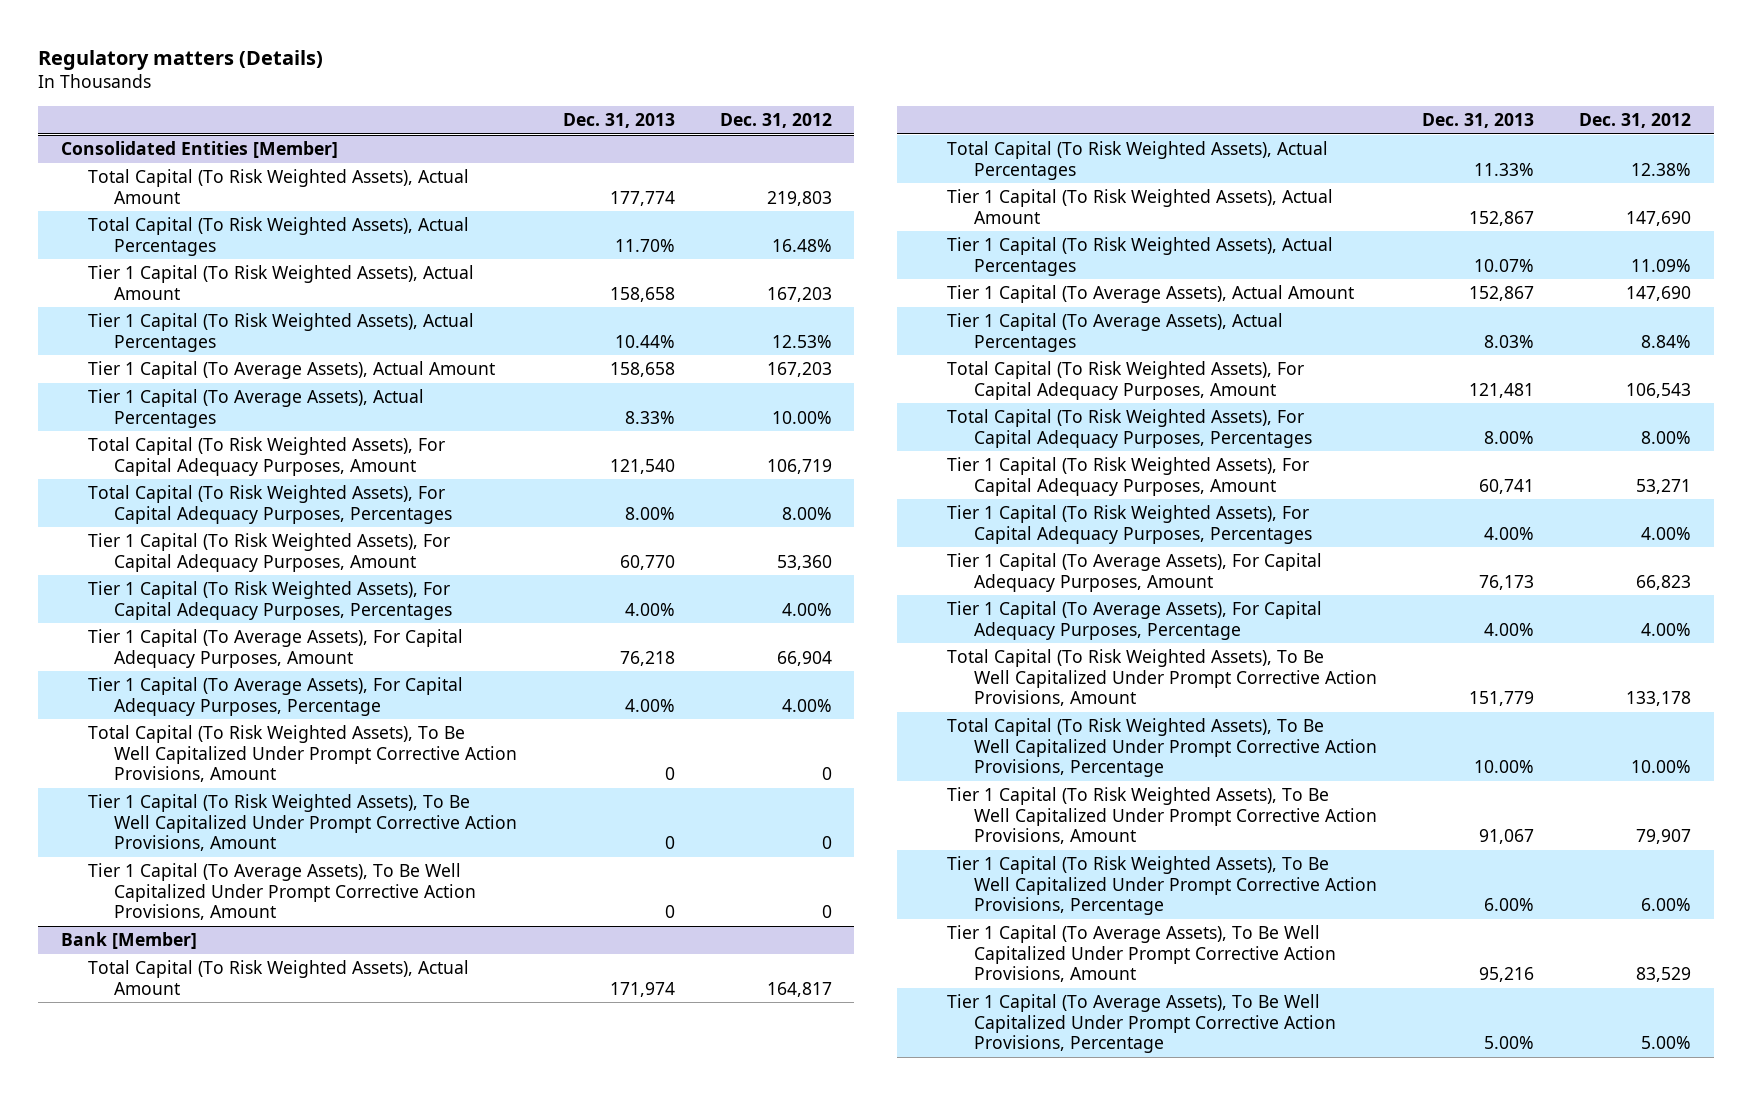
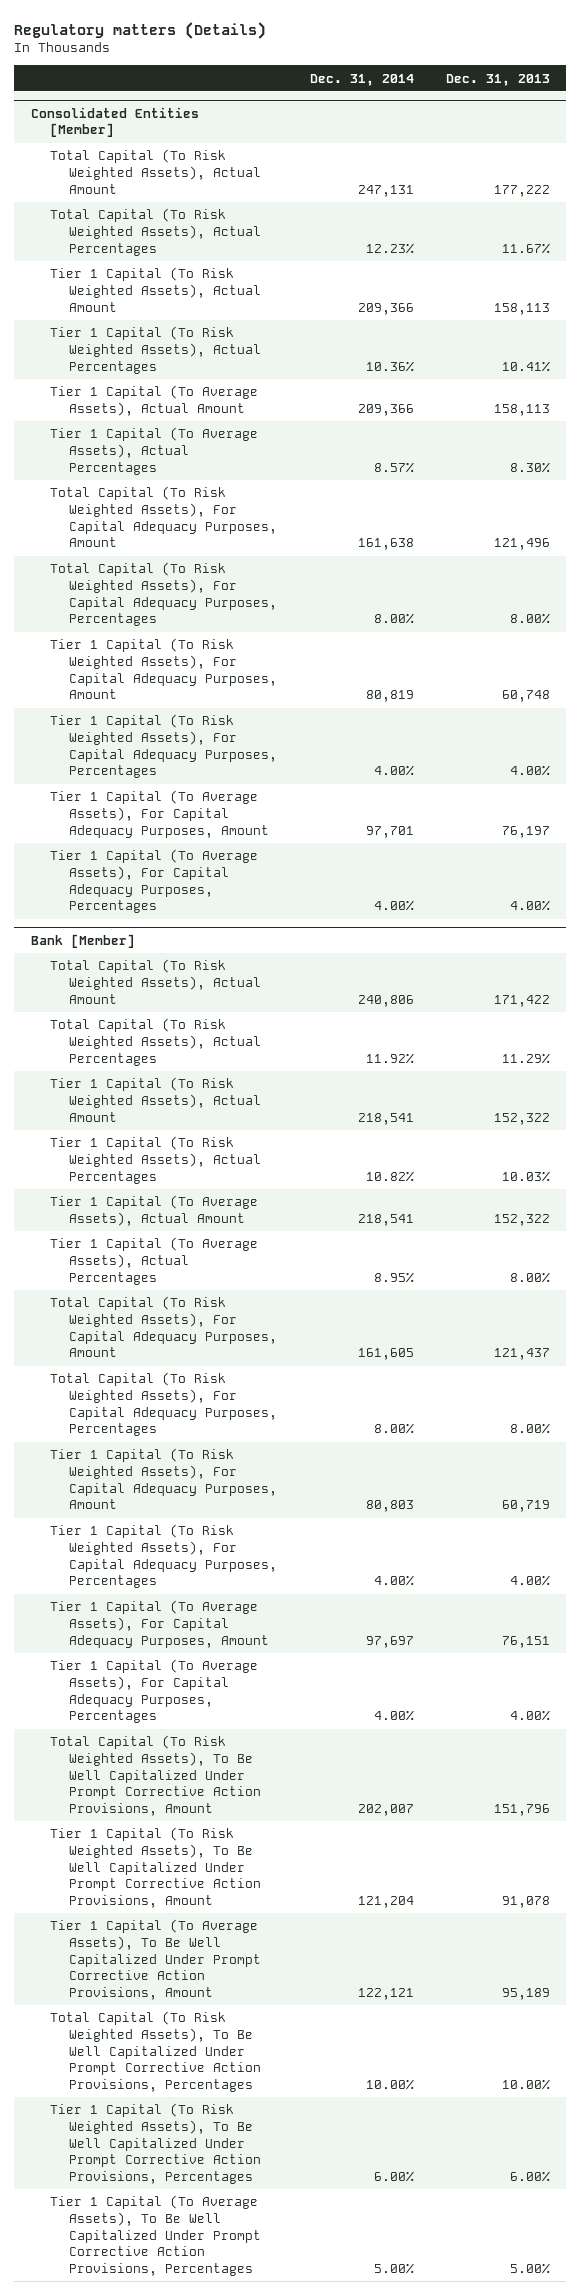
- | Dec. 31, 2013 | Dec. 31, 2012
+ | Dec. 31, 2014 | Dec. 31, 2013
@ Consolidated Entities [Member]
- Total Capital (To Risk Weighted Assets), Actual Amount | 177,774 | 219,803
- Total Capital (To Risk Weighted Assets), Actual Percentages | 11.70% | 16.48%
- Tier 1 Capital (To Risk Weighted Assets), Actual Amount | 158,658 | 167,203
- Tier 1 Capital (To Risk Weighted Assets), Actual Percentages | 10.44% | 12.53%
- Tier 1 Capital (To Average Assets), Actual Amount | 158,658 | 167,203
- Tier 1 Capital (To Average Assets), Actual Percentages | 8.33% | 10.00%
- Total Capital (To Risk Weighted Assets), For Capital Adequacy Purposes, Amount | 121,540 | 106,719
+ Total Capital (To Risk Weighted Assets), Actual Amount | 247,131 | 177,222
+ Total Capital (To Risk Weighted Assets), Actual Percentages | 12.23% | 11.67%
+ Tier 1 Capital (To Risk Weighted Assets), Actual Amount | 209,366 | 158,113
+ Tier 1 Capital (To Risk Weighted Assets), Actual Percentages | 10.36% | 10.41%
+ Tier 1 Capital (To Average Assets), Actual Amount | 209,366 | 158,113
+ Tier 1 Capital (To Average Assets), Actual Percentages | 8.57% | 8.30%
+ Total Capital (To Risk Weighted Assets), For Capital Adequacy Purposes, Amount | 161,638 | 121,496
- Tier 1 Capital (To Risk Weighted Assets), For Capital Adequacy Purposes, Amount | 60,770 | 53,360
+ Tier 1 Capital (To Risk Weighted Assets), For Capital Adequacy Purposes, Amount | 80,819 | 60,748
- Tier 1 Capital (To Average Assets), For Capital Adequacy Purposes, Amount | 76,218 | 66,904
- Tier 1 Capital (To Average Assets), For Capital Adequacy Purposes, Percentage | 4.00% | 4.00%
- Total Capital (To Risk Weighted Assets), To Be Well Capitalized Under Prompt Corrective Action Provisions, Amount | 0 | 0
- Tier 1 Capital (To Risk Weighted Assets), To Be Well Capitalized Under Prompt Corrective Action Provisions, Amount | 0 | 0
- Tier 1 Capital (To Average Assets), To Be Well Capitalized Under Prompt Corrective Action Provisions, Amount | 0 | 0
+ Tier 1 Capital (To Average Assets), For Capital Adequacy Purposes, Amount | 97,701 | 76,197
+ Tier 1 Capital (To Average Assets), For Capital Adequacy Purposes, Percentages | 4.00% | 4.00%
@ Bank [Member]
- Total Capital (To Risk Weighted Assets), Actual Amount | 171,974 | 164,817
- Total Capital (To Risk Weighted Assets), Actual Percentages | 11.33% | 12.38%
- Tier 1 Capital (To Risk Weighted Assets), Actual Amount | 152,867 | 147,690
- Tier 1 Capital (To Risk Weighted Assets), Actual Percentages | 10.07% | 11.09%
- Tier 1 Capital (To Average Assets), Actual Amount | 152,867 | 147,690
- Tier 1 Capital (To Average Assets), Actual Percentages | 8.03% | 8.84%
- Total Capital (To Risk Weighted Assets), For Capital Adequacy Purposes, Amount | 121,481 | 106,543
+ Total Capital (To Risk Weighted Assets), Actual Amount | 240,806 | 171,422
+ Total Capital (To Risk Weighted Assets), Actual Percentages | 11.92% | 11.29%
+ Tier 1 Capital (To Risk Weighted Assets), Actual Amount | 218,541 | 152,322
+ Tier 1 Capital (To Risk Weighted Assets), Actual Percentages | 10.82% | 10.03%
+ Tier 1 Capital (To Average Assets), Actual Amount | 218,541 | 152,322
+ Tier 1 Capital (To Average Assets), Actual Percentages | 8.95% | 8.00%
+ Total Capital (To Risk Weighted Assets), For Capital Adequacy Purposes, Amount | 161,605 | 121,437
- Tier 1 Capital (To Risk Weighted Assets), For Capital Adequacy Purposes, Amount | 60,741 | 53,271
+ Tier 1 Capital (To Risk Weighted Assets), For Capital Adequacy Purposes, Amount | 80,803 | 60,719
- Tier 1 Capital (To Average Assets), For Capital Adequacy Purposes, Amount | 76,173 | 66,823
- Tier 1 Capital (To Average Assets), For Capital Adequacy Purposes, Percentage | 4.00% | 4.00%
- Total Capital (To Risk Weighted Assets), To Be Well Capitalized Under Prompt Corrective Action Provisions, Amount | 151,779 | 133,178
- Total Capital (To Risk Weighted Assets), To Be Well Capitalized Under Prompt Corrective Action Provisions, Percentage | 10.00% | 10.00%
- Tier 1 Capital (To Risk Weighted Assets), To Be Well Capitalized Under Prompt Corrective Action Provisions, Amount | 91,067 | 79,907
- Tier 1 Capital (To Risk Weighted Assets), To Be Well Capitalized Under Prompt Corrective Action Provisions, Percentage | 6.00% | 6.00%
- Tier 1 Capital (To Average Assets), To Be Well Capitalized Under Prompt Corrective Action Provisions, Amount | 95,216 | 83,529
- Tier 1 Capital (To Average Assets), To Be Well Capitalized Under Prompt Corrective Action Provisions, Percentage | 5.00% | 5.00%
+ Tier 1 Capital (To Average Assets), For Capital Adequacy Purposes, Amount | 97,697 | 76,151
+ Tier 1 Capital (To Average Assets), For Capital Adequacy Purposes, Percentages | 4.00% | 4.00%
+ Total Capital (To Risk Weighted Assets), To Be Well Capitalized Under Prompt Corrective Action Provisions, Amount | 202,007 | 151,796
+ Tier 1 Capital (To Risk Weighted Assets), To Be Well Capitalized Under Prompt Corrective Action Provisions, Amount | 121,204 | 91,078
+ Tier 1 Capital (To Average Assets), To Be Well Capitalized Under Prompt Corrective Action Provisions, Amount | 122,121 | 95,189
+ Total Capital (To Risk Weighted Assets), To Be Well Capitalized Under Prompt Corrective Action Provisions, Percentages | 10.00% | 10.00%
+ Tier 1 Capital (To Risk Weighted Assets), To Be Well Capitalized Under Prompt Corrective Action Provisions, Percentages | 6.00% | 6.00%
+ Tier 1 Capital (To Average Assets), To Be Well Capitalized Under Prompt Corrective Action Provisions, Percentages | 5.00% | 5.00%

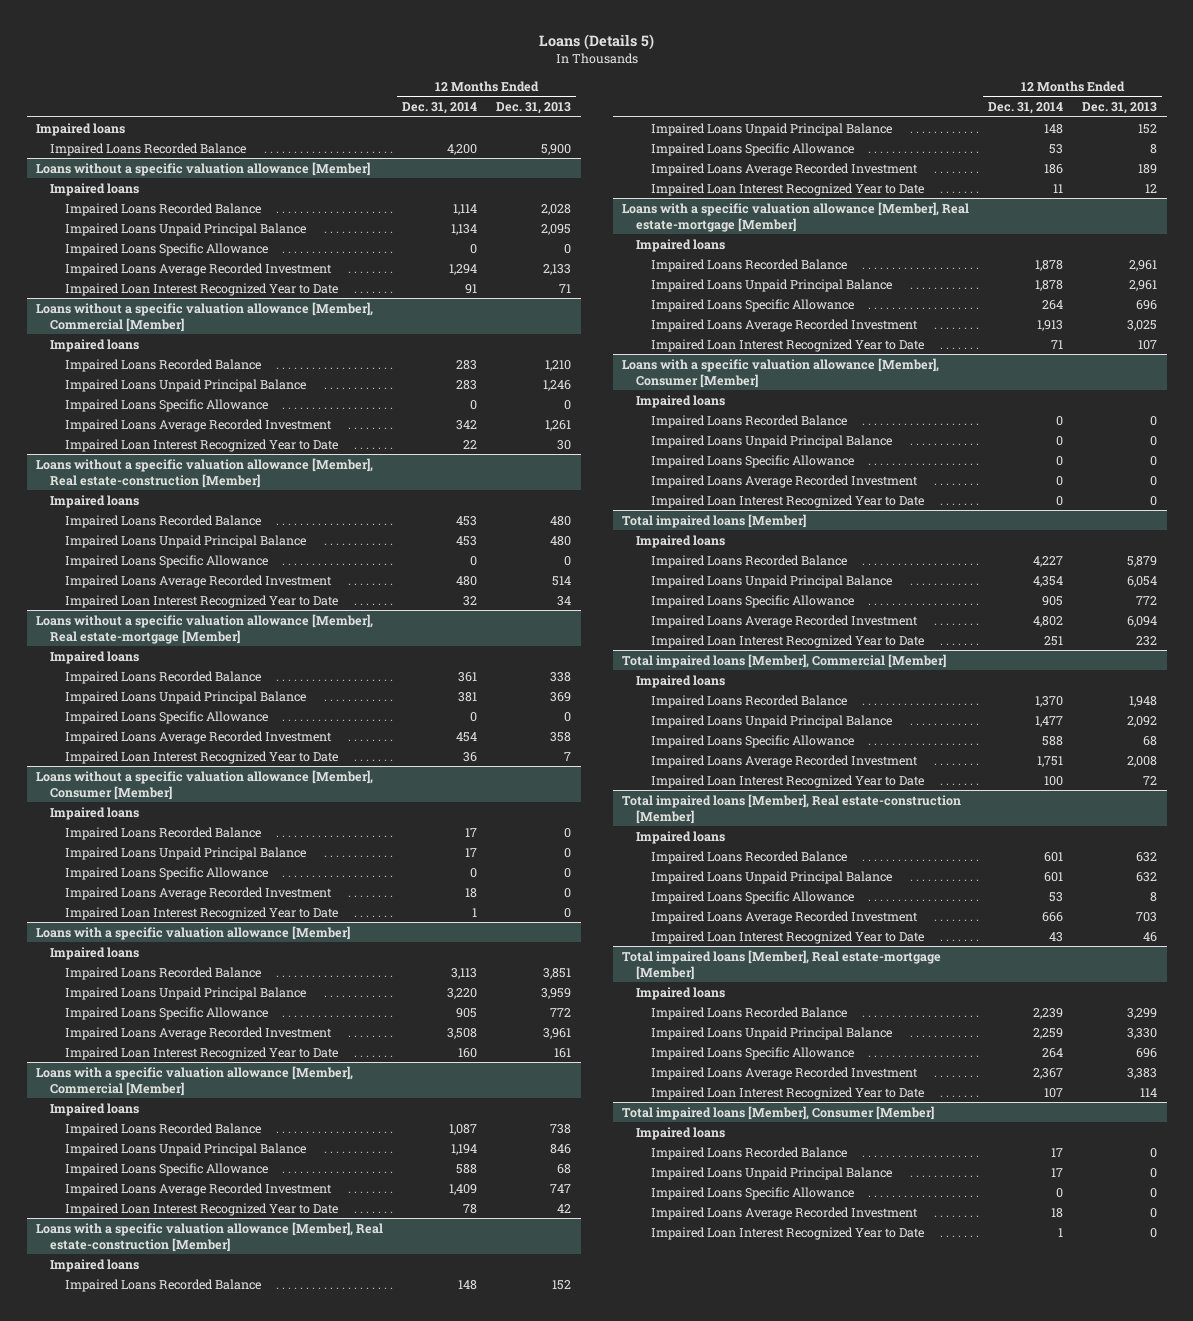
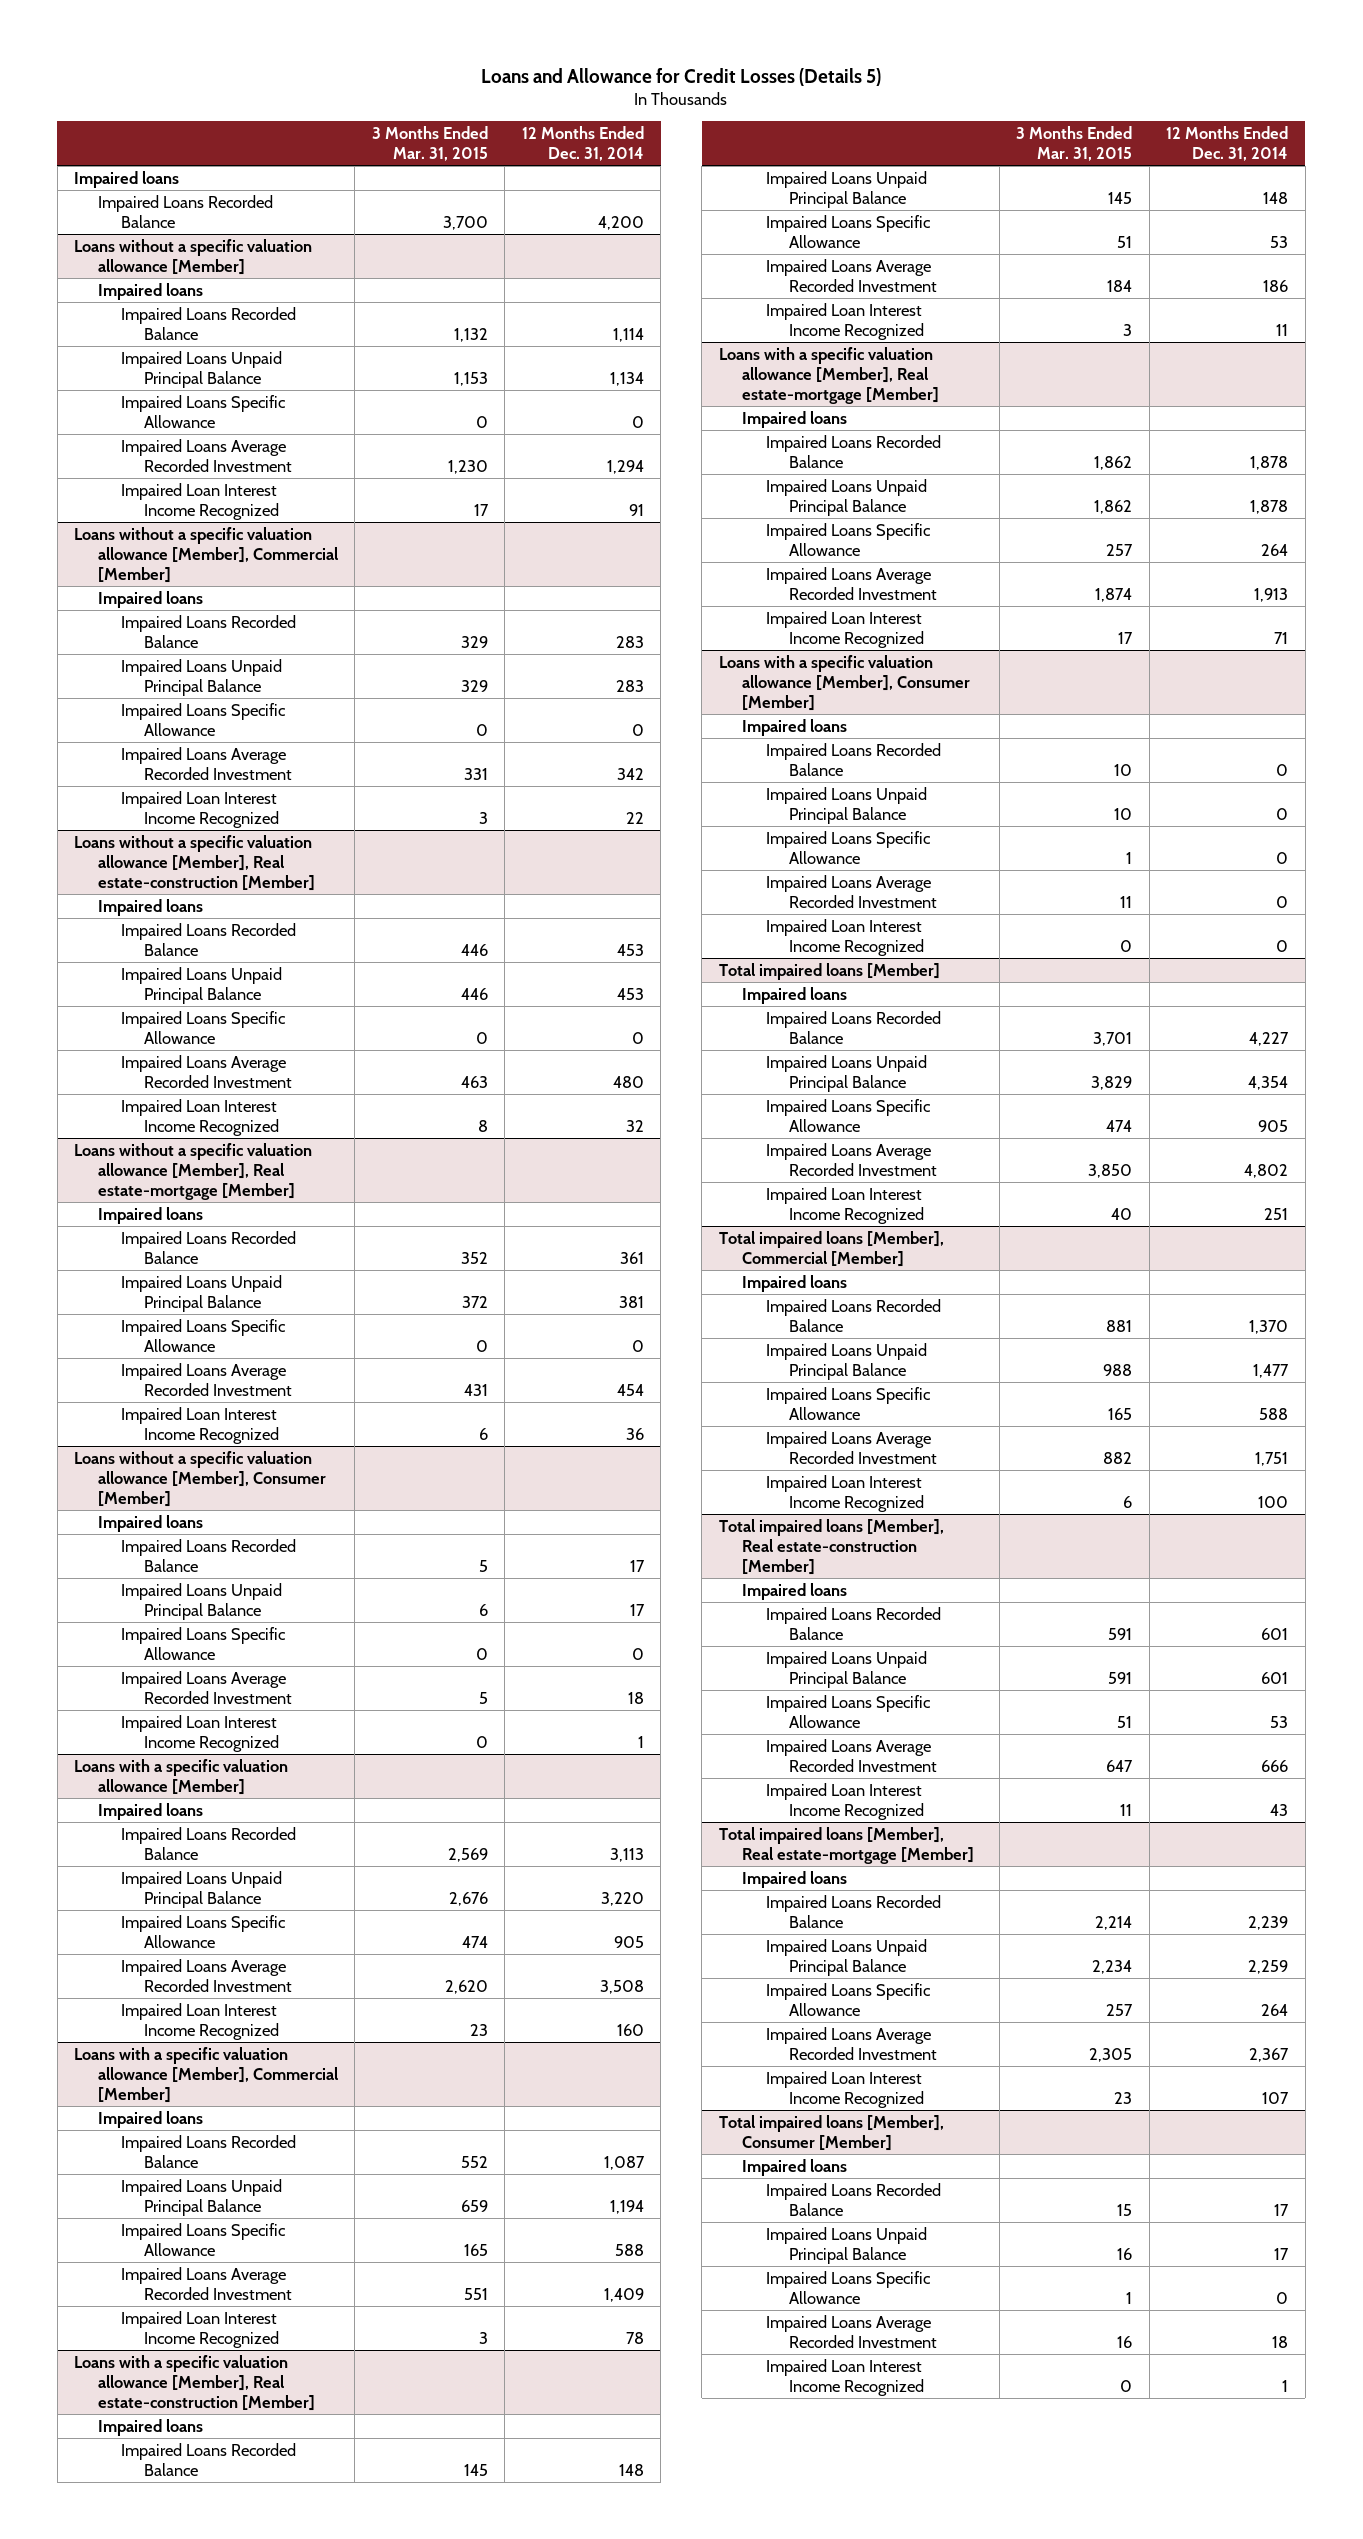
- Loans (Details 5)
+ Loans and Allowance for Credit Losses (Details 5)
- | 12 Months Ended Dec. 31, 2014 | 12 Months Ended Dec. 31, 2013
+ | 3 Months Ended Mar. 31, 2015 | 12 Months Ended Dec. 31, 2014
@ Loans without a specific valuation allowance [Member]
- Impaired Loan Interest Recognized Year to Date | 91 | 71
+ Impaired Loan Interest Income Recognized | 17 | 91
@ Loans without a specific valuation allowance [Member], Commercial [Member]
- Impaired Loan Interest Recognized Year to Date | 22 | 30
+ Impaired Loan Interest Income Recognized | 3 | 22
@ Loans without a specific valuation allowance [Member], Real estate-construction [Member]
- Impaired Loan Interest Recognized Year to Date | 32 | 34
+ Impaired Loan Interest Income Recognized | 8 | 32
@ Loans without a specific valuation allowance [Member], Real estate-mortgage [Member]
- Impaired Loan Interest Recognized Year to Date | 36 | 7
+ Impaired Loan Interest Income Recognized | 6 | 36
@ Loans without a specific valuation allowance [Member], Consumer [Member]
- Impaired Loan Interest Recognized Year to Date | 1 | 0
+ Impaired Loan Interest Income Recognized | 0 | 1
@ Loans with a specific valuation allowance [Member]
- Impaired Loan Interest Recognized Year to Date | 160 | 161
+ Impaired Loan Interest Income Recognized | 23 | 160
@ Loans with a specific valuation allowance [Member], Commercial [Member]
- Impaired Loan Interest Recognized Year to Date | 78 | 42
+ Impaired Loan Interest Income Recognized | 3 | 78
@ Loans with a specific valuation allowance [Member], Real estate-construction [Member]
- Impaired Loan Interest Recognized Year to Date | 11 | 12
+ Impaired Loan Interest Income Recognized | 3 | 11
@ Loans with a specific valuation allowance [Member], Real estate-mortgage [Member]
- Impaired Loan Interest Recognized Year to Date | 71 | 107
+ Impaired Loan Interest Income Recognized | 17 | 71
@ Loans with a specific valuation allowance [Member], Consumer [Member]
- Impaired Loan Interest Recognized Year to Date | 0 | 0
+ Impaired Loan Interest Income Recognized | 0 | 0
@ Total impaired loans [Member]
- Impaired Loan Interest Recognized Year to Date | 251 | 232
+ Impaired Loan Interest Income Recognized | 40 | 251
@ Total impaired loans [Member], Commercial [Member]
- Impaired Loan Interest Recognized Year to Date | 100 | 72
+ Impaired Loan Interest Income Recognized | 6 | 100
@ Total impaired loans [Member], Real estate-construction [Member]
- Impaired Loan Interest Recognized Year to Date | 43 | 46
+ Impaired Loan Interest Income Recognized | 11 | 43
@ Total impaired loans [Member], Real estate-mortgage [Member]
- Impaired Loan Interest Recognized Year to Date | 107 | 114
+ Impaired Loan Interest Income Recognized | 23 | 107
@ Total impaired loans [Member], Consumer [Member]
- Impaired Loan Interest Recognized Year to Date | 1 | 0
+ Impaired Loan Interest Income Recognized | 0 | 1

